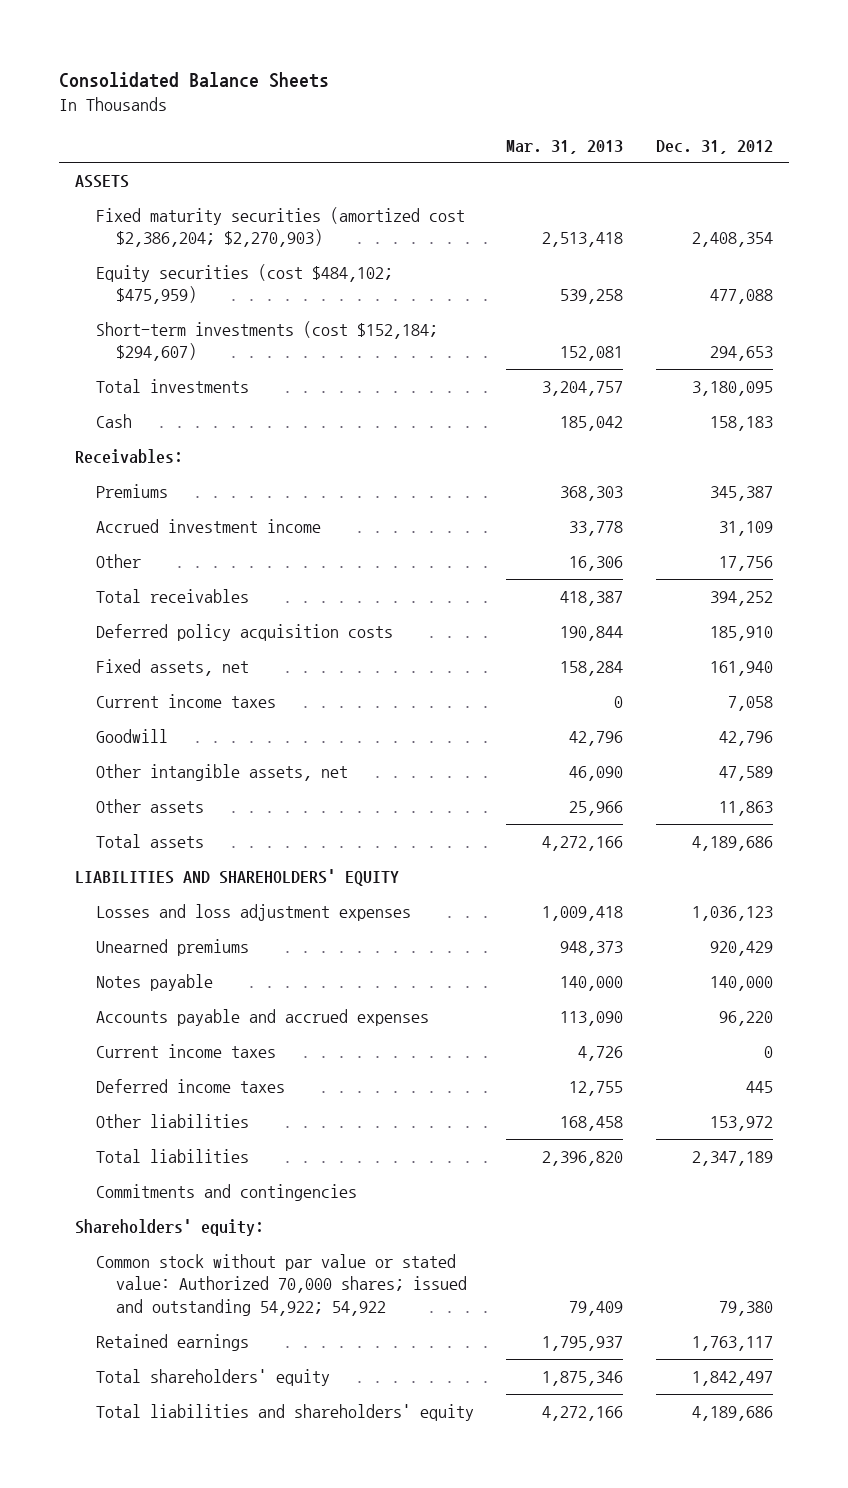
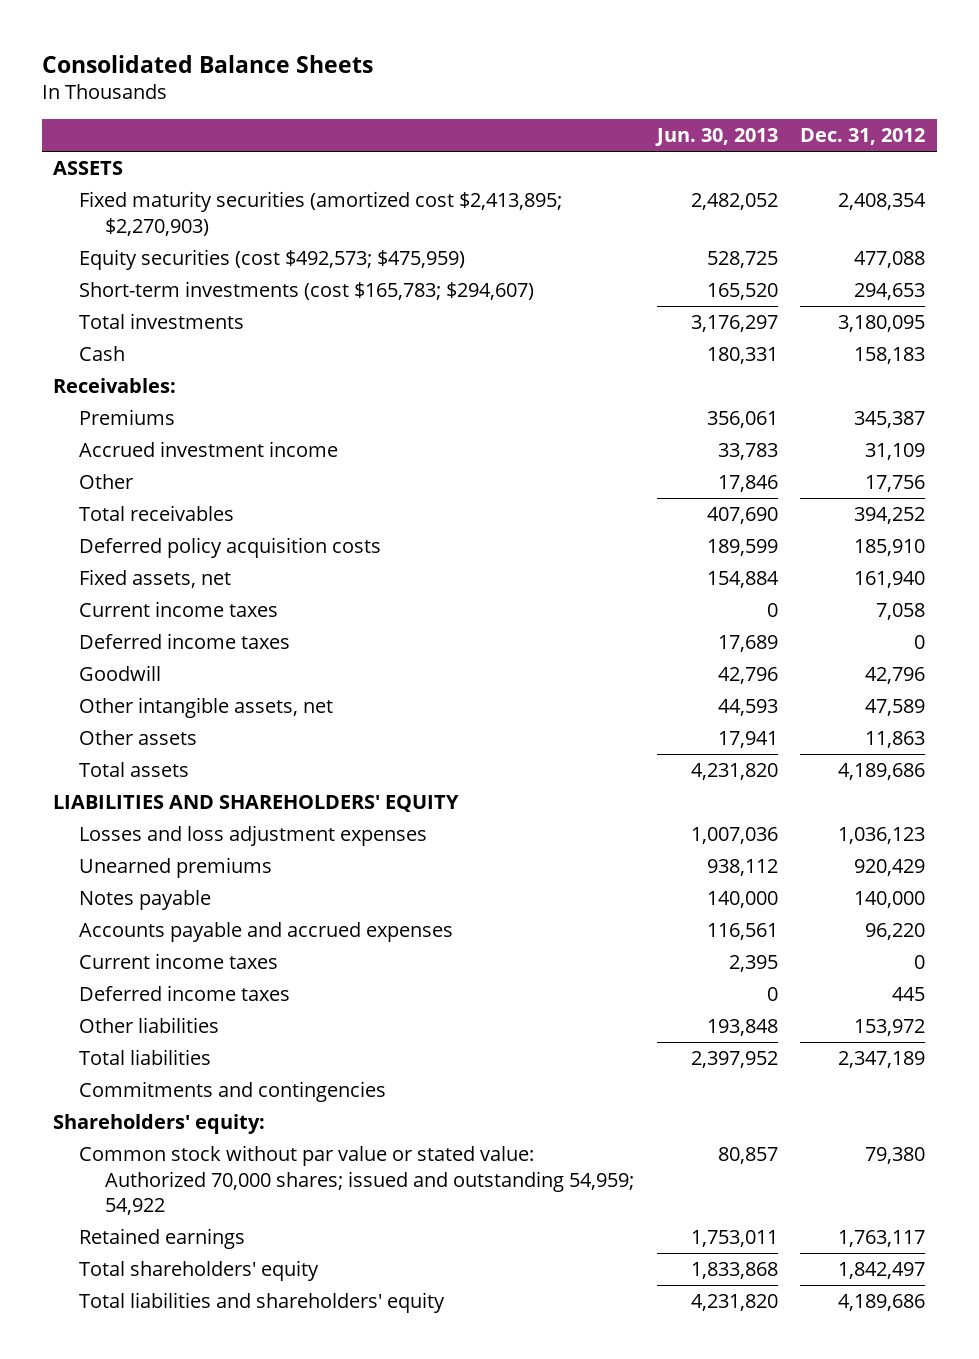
- | Mar. 31, 2013 | Dec. 31, 2012
+ | Jun. 30, 2013 | Dec. 31, 2012
- Fixed maturity securities (amortized cost $2,386,204; $2,270,903) | 2,513,418 | 2,408,354
- Equity securities (cost $484,102; $475,959) | 539,258 | 477,088
- Short-term investments (cost $152,184; $294,607) | 152,081 | 294,653
+ Fixed maturity securities (amortized cost $2,413,895; $2,270,903) | 2,482,052 | 2,408,354
+ Equity securities (cost $492,573; $475,959) | 528,725 | 477,088
+ Short-term investments (cost $165,783; $294,607) | 165,520 | 294,653
+ Deferred income taxes | 17,689 | 0
- Common stock without par value or stated value: Authorized 70,000 shares; issued and outstanding 54,922; 54,922 | 79,409 | 79,380
+ Common stock without par value or stated value: Authorized 70,000 shares; issued and outstanding 54,959; 54,922 | 80,857 | 79,380

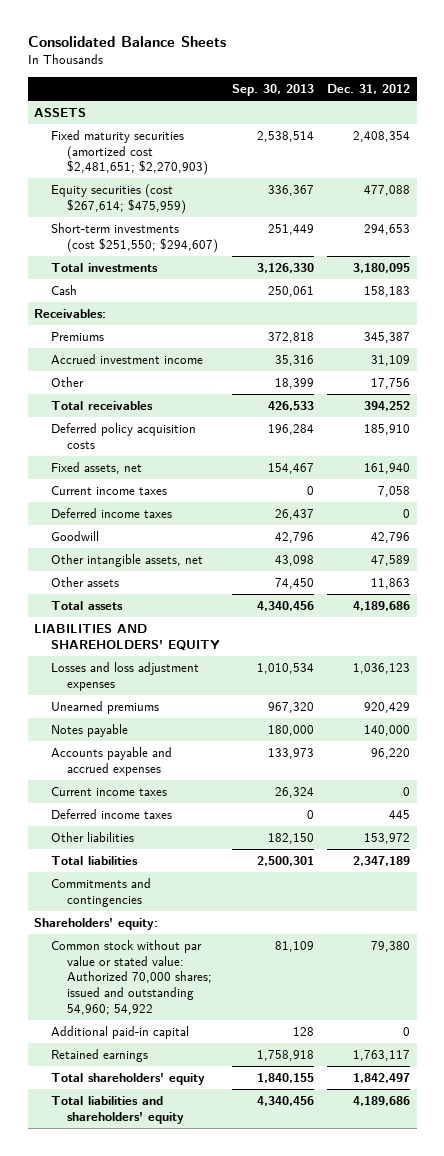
- | Jun. 30, 2013 | Dec. 31, 2012
+ | Sep. 30, 2013 | Dec. 31, 2012
- Fixed maturity securities (amortized cost $2,413,895; $2,270,903) | 2,482,052 | 2,408,354
- Equity securities (cost $492,573; $475,959) | 528,725 | 477,088
- Short-term investments (cost $165,783; $294,607) | 165,520 | 294,653
+ Fixed maturity securities (amortized cost $2,481,651; $2,270,903) | 2,538,514 | 2,408,354
+ Equity securities (cost $267,614; $475,959) | 336,367 | 477,088
+ Short-term investments (cost $251,550; $294,607) | 251,449 | 294,653
- Common stock without par value or stated value: Authorized 70,000 shares; issued and outstanding 54,959; 54,922 | 80,857 | 79,380
+ Common stock without par value or stated value: Authorized 70,000 shares; issued and outstanding 54,960; 54,922 | 81,109 | 79,380
+ Additional paid-in capital | 128 | 0

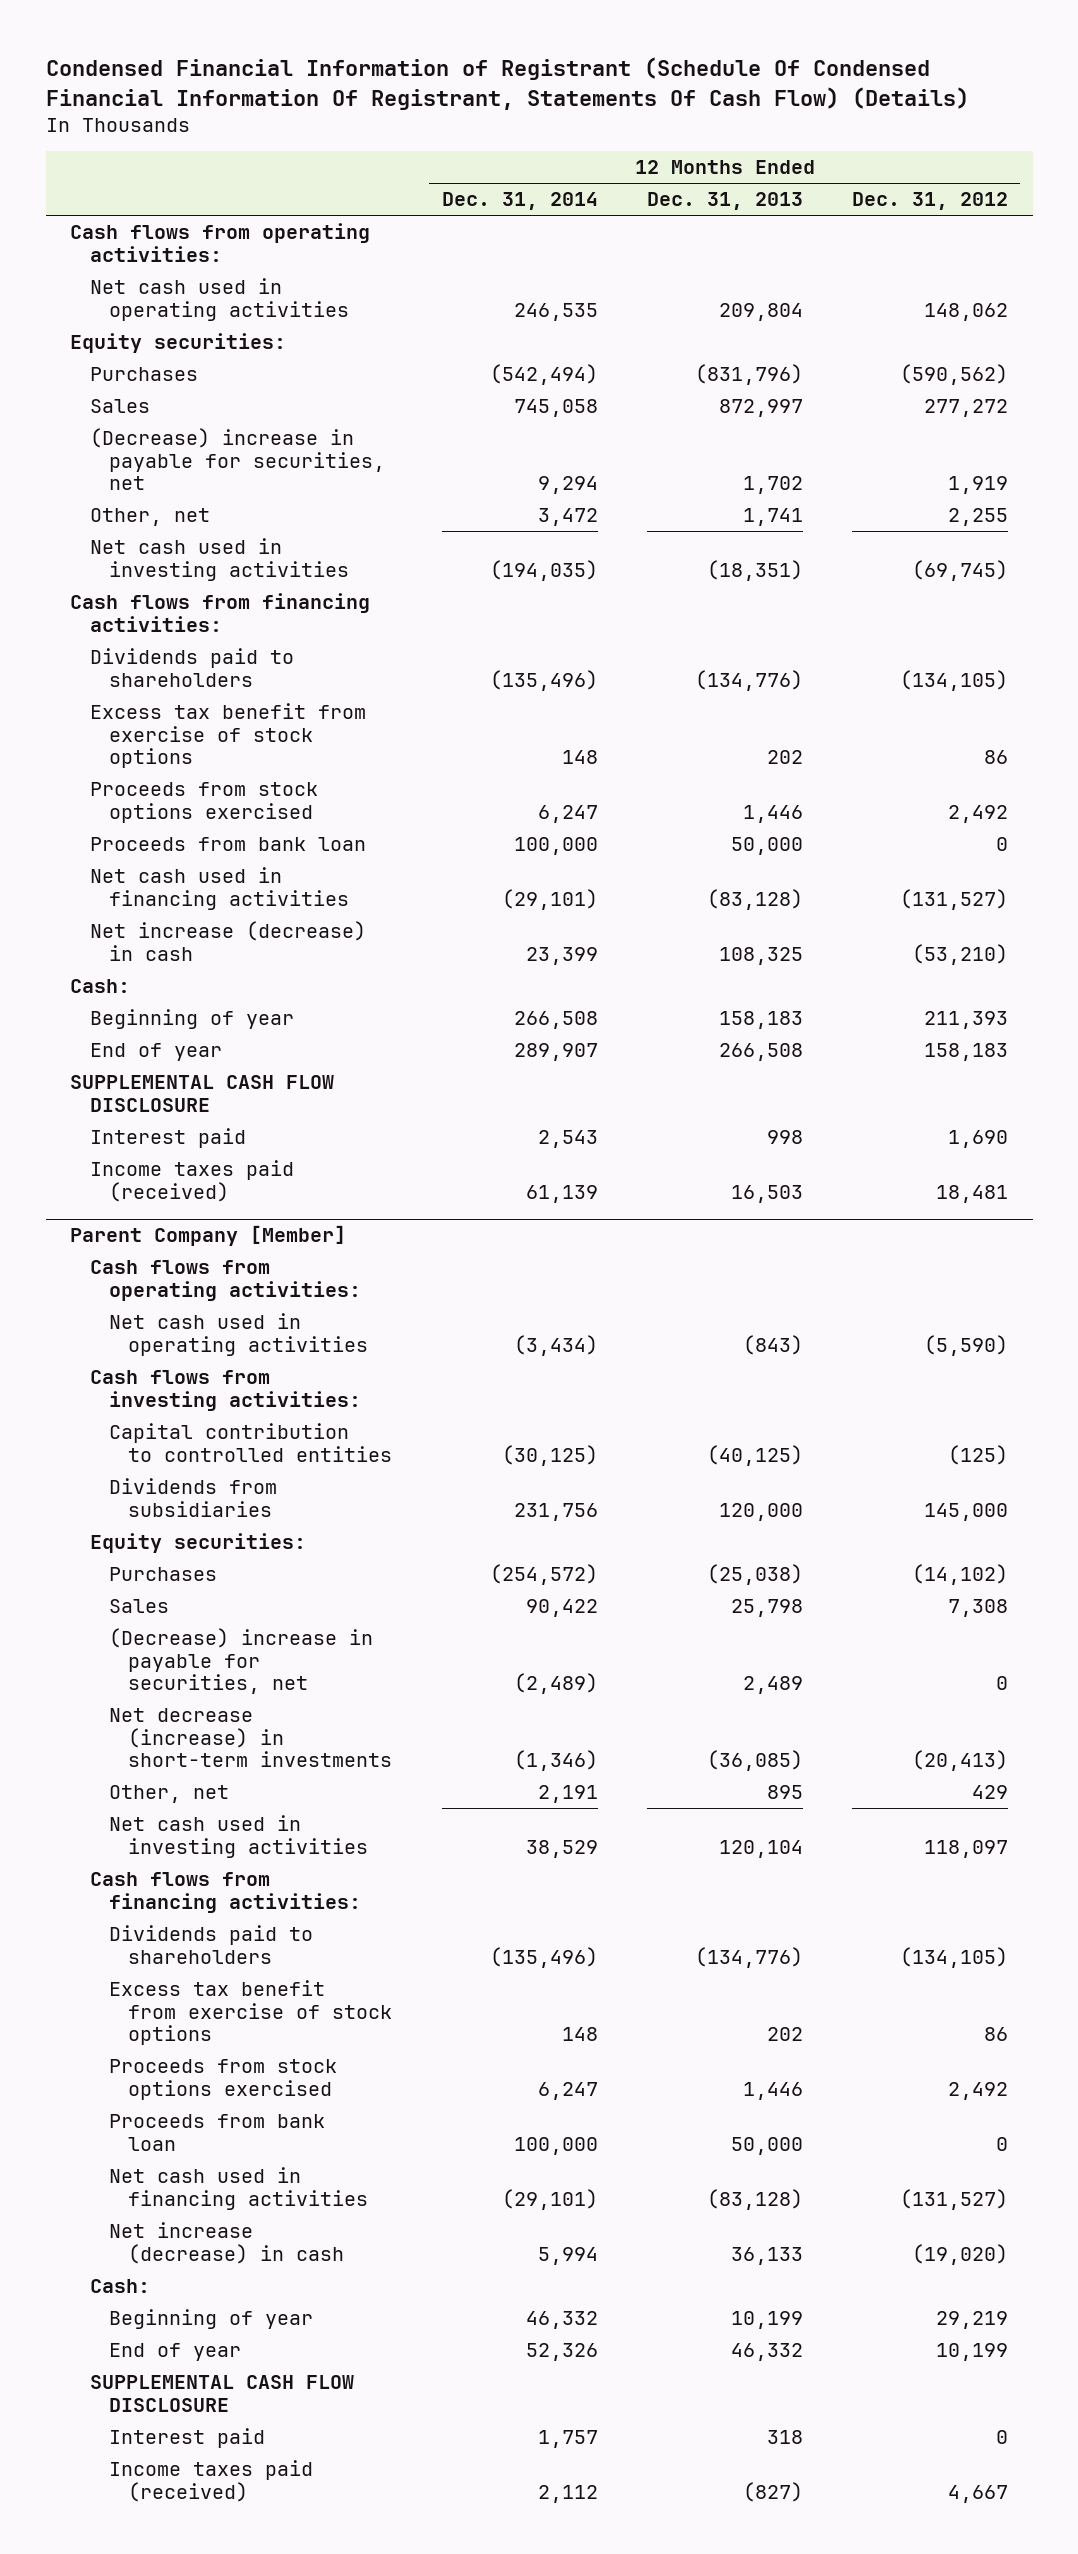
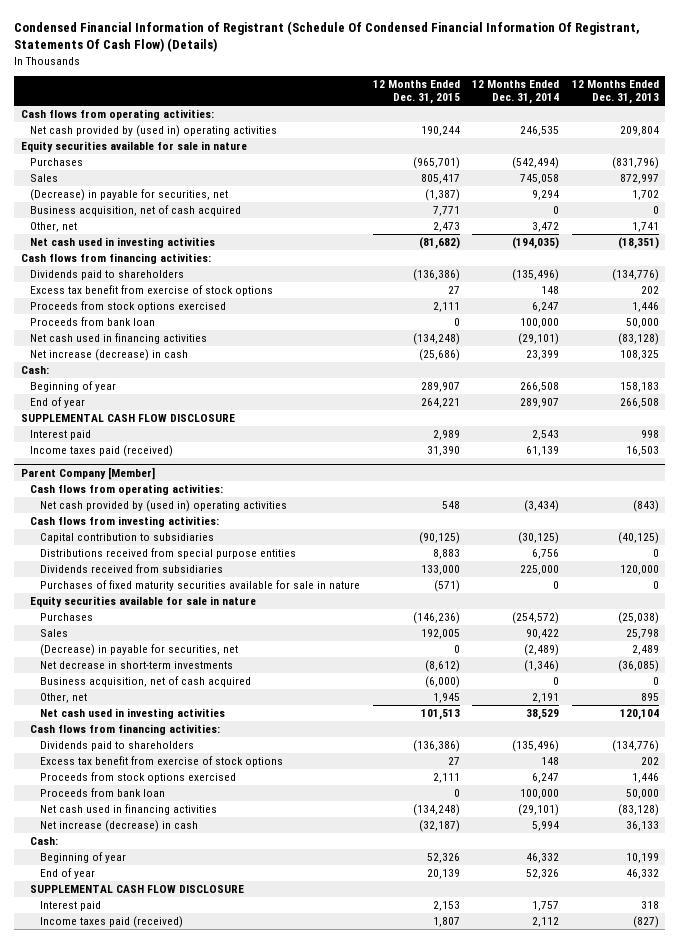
- | 12 Months Ended Dec. 31, 2014 | 12 Months Ended Dec. 31, 2013 | 12 Months Ended Dec. 31, 2012
+ | 12 Months Ended Dec. 31, 2015 | 12 Months Ended Dec. 31, 2014 | 12 Months Ended Dec. 31, 2013
- Net cash used in operating activities | 246,535 | 209,804 | 148,062
- Equity securities:
+ Net cash provided by (used in) operating activities | 190,244 | 246,535 | 209,804
+ Equity securities available for sale in nature
- (Decrease) increase in payable for securities, net | 9,294 | 1,702 | 1,919
+ (Decrease) in payable for securities, net | (1,387) | 9,294 | 1,702
+ Business acquisition, net of cash acquired | 7,771 | 0 | 0
@ Parent Company [Member]
- Net cash used in operating activities | (3,434) | (843) | (5,590)
+ Net cash provided by (used in) operating activities | 548 | (3,434) | (843)
- Capital contribution to controlled entities | (30,125) | (40,125) | (125)
- Dividends from subsidiaries | 231,756 | 120,000 | 145,000
- Equity securities:
+ Capital contribution to subsidiaries | (90,125) | (30,125) | (40,125)
+ Distributions received from special purpose entities | 8,883 | 6,756 | 0
+ Dividends received from subsidiaries | 133,000 | 225,000 | 120,000
+ Purchases of fixed maturity securities available for sale in nature | (571) | 0 | 0
+ Equity securities available for sale in nature
- (Decrease) increase in payable for securities, net | (2,489) | 2,489 | 0
- Net decrease (increase) in short-term investments | (1,346) | (36,085) | (20,413)
+ (Decrease) in payable for securities, net | 0 | (2,489) | 2,489
+ Net decrease in short-term investments | (8,612) | (1,346) | (36,085)
+ Business acquisition, net of cash acquired | (6,000) | 0 | 0

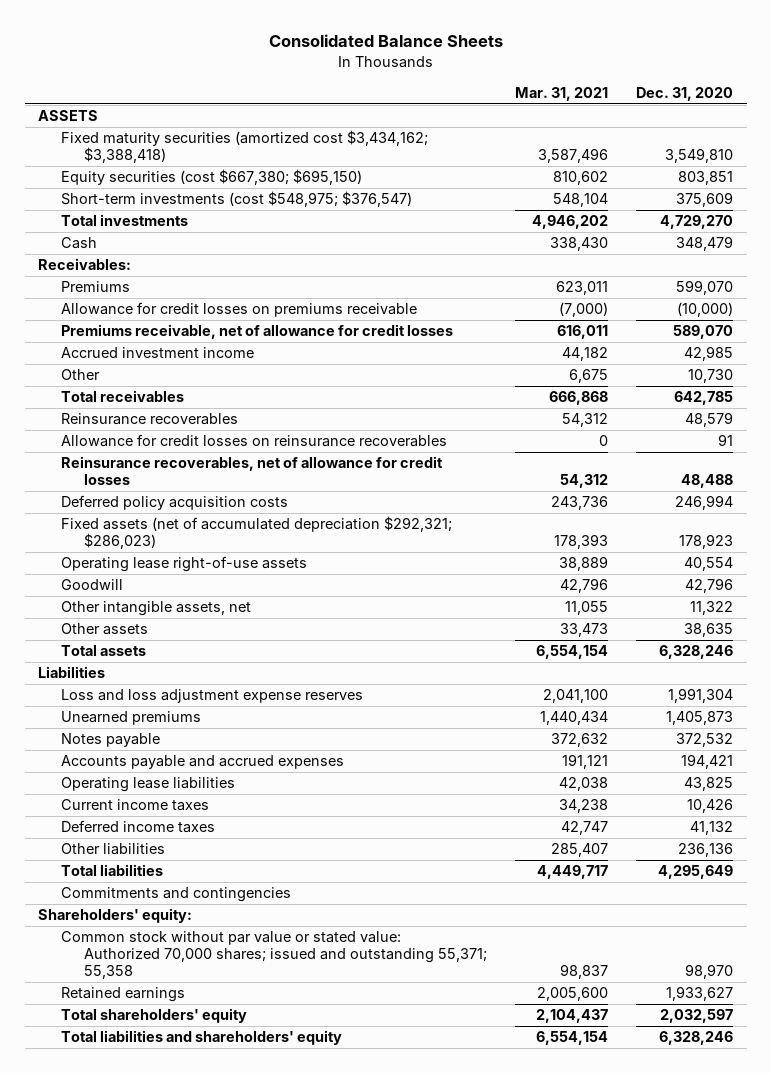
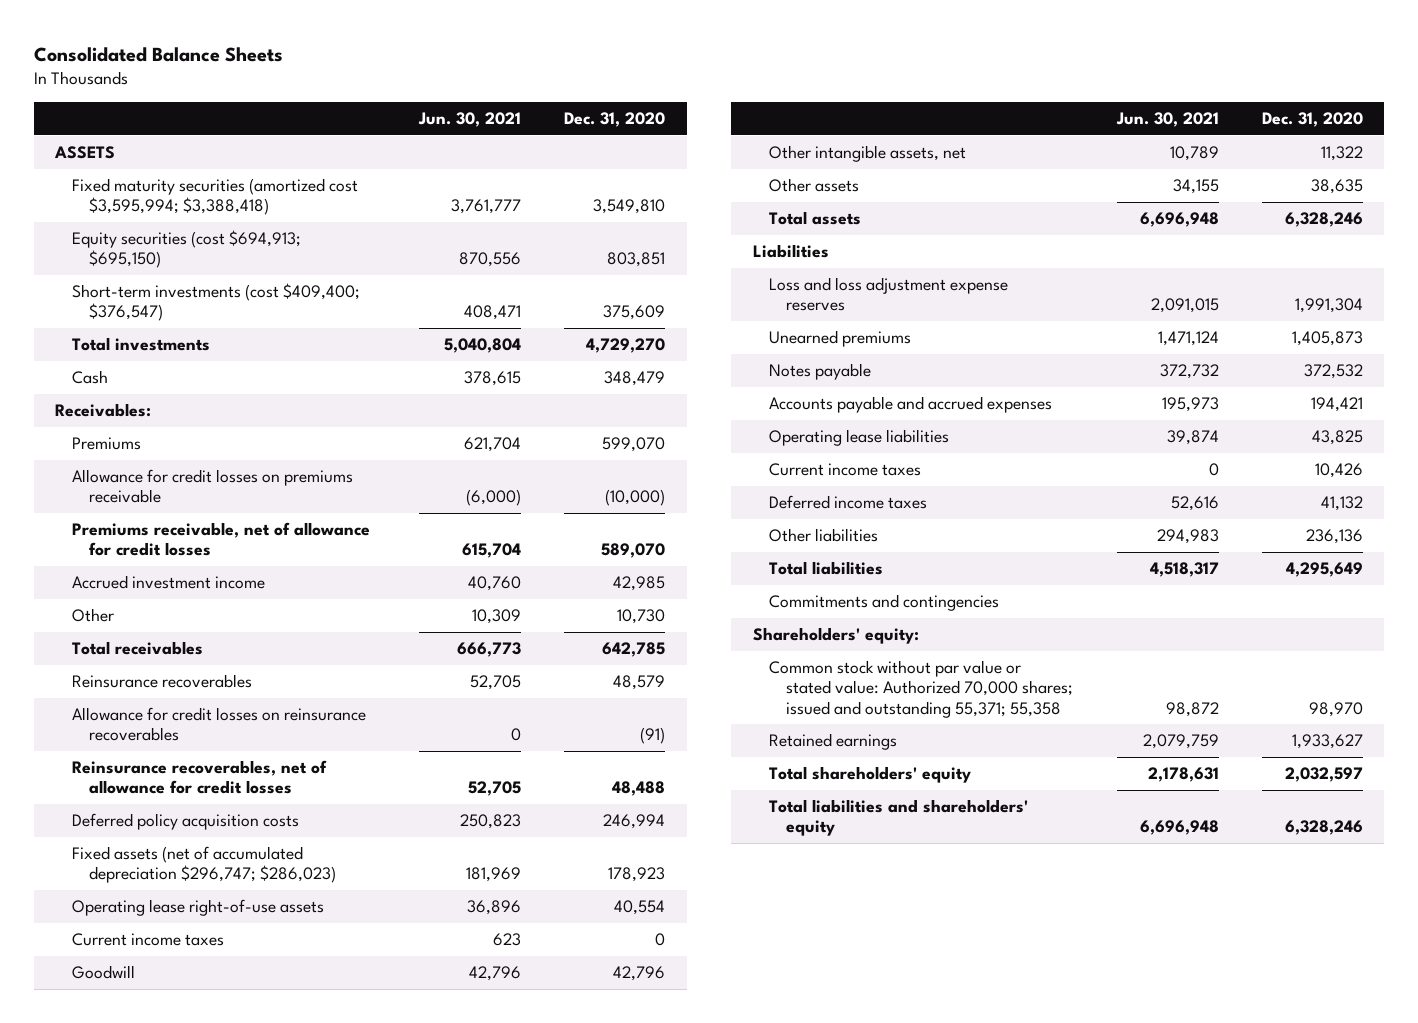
- | Mar. 31, 2021 | Dec. 31, 2020
+ | Jun. 30, 2021 | Dec. 31, 2020
- Fixed maturity securities (amortized cost $3,434,162; $3,388,418) | 3,587,496 | 3,549,810
- Equity securities (cost $667,380; $695,150) | 810,602 | 803,851
- Short-term investments (cost $548,975; $376,547) | 548,104 | 375,609
+ Fixed maturity securities (amortized cost $3,595,994; $3,388,418) | 3,761,777 | 3,549,810
+ Equity securities (cost $694,913; $695,150) | 870,556 | 803,851
+ Short-term investments (cost $409,400; $376,547) | 408,471 | 375,609
- Allowance for credit losses on reinsurance recoverables | 0 | 91
+ Allowance for credit losses on reinsurance recoverables | 0 | (91)
- Fixed assets (net of accumulated depreciation $292,321; $286,023) | 178,393 | 178,923
+ Fixed assets (net of accumulated depreciation $296,747; $286,023) | 181,969 | 178,923
+ Current income taxes | 623 | 0

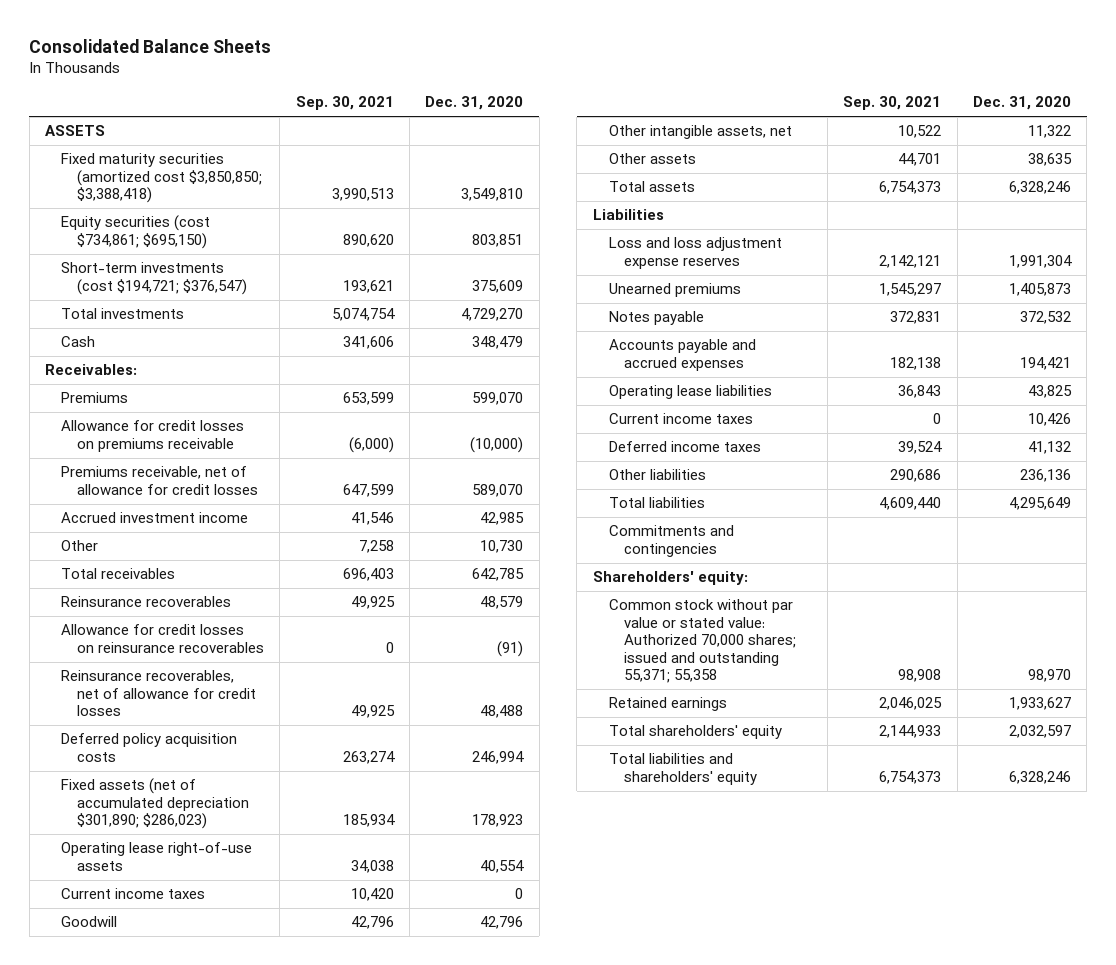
- | Jun. 30, 2021 | Dec. 31, 2020
+ | Sep. 30, 2021 | Dec. 31, 2020
- Fixed maturity securities (amortized cost $3,595,994; $3,388,418) | 3,761,777 | 3,549,810
- Equity securities (cost $694,913; $695,150) | 870,556 | 803,851
- Short-term investments (cost $409,400; $376,547) | 408,471 | 375,609
+ Fixed maturity securities (amortized cost $3,850,850; $3,388,418) | 3,990,513 | 3,549,810
+ Equity securities (cost $734,861; $695,150) | 890,620 | 803,851
+ Short-term investments (cost $194,721; $376,547) | 193,621 | 375,609
- Fixed assets (net of accumulated depreciation $296,747; $286,023) | 181,969 | 178,923
+ Fixed assets (net of accumulated depreciation $301,890; $286,023) | 185,934 | 178,923

